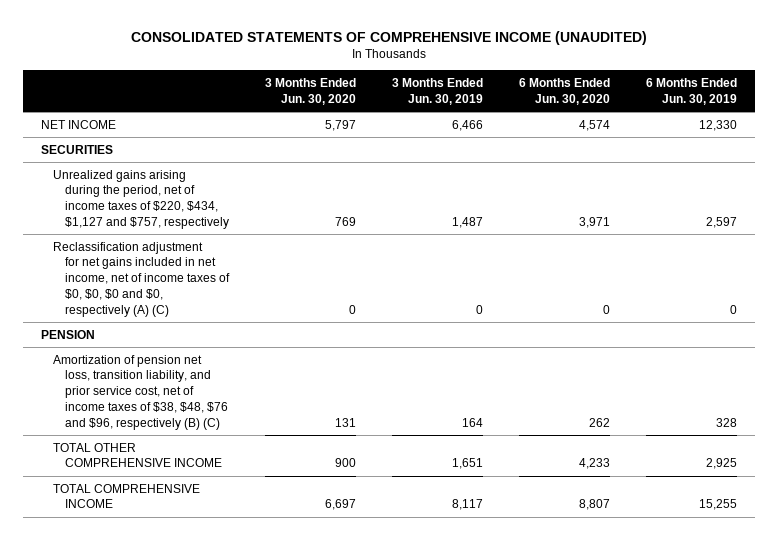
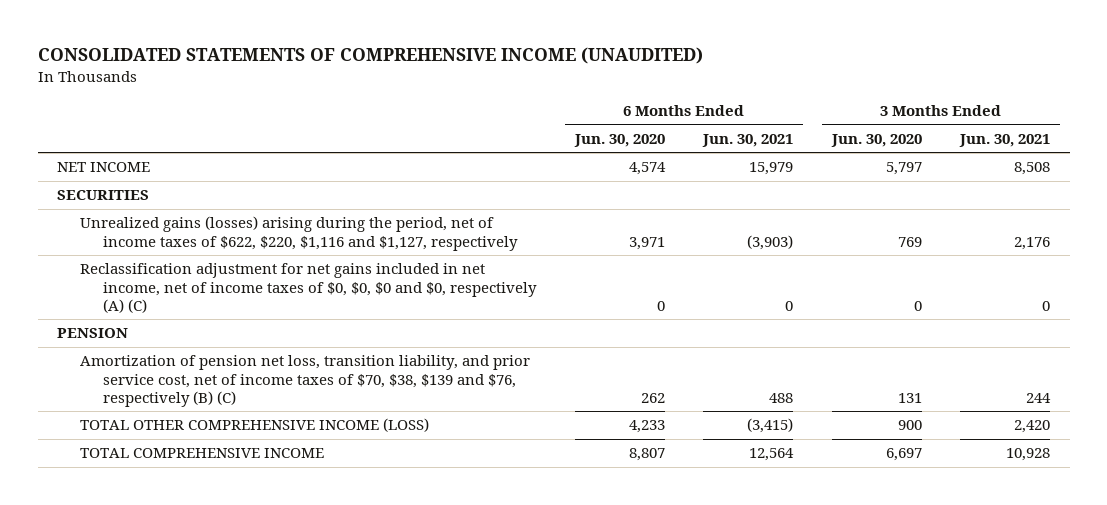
- | 3 Months Ended Jun. 30, 2020 | 3 Months Ended Jun. 30, 2019 | 6 Months Ended Jun. 30, 2020 | 6 Months Ended Jun. 30, 2019
+ | 6 Months Ended Jun. 30, 2020 | 6 Months Ended Jun. 30, 2021 | 3 Months Ended Jun. 30, 2020 | 3 Months Ended Jun. 30, 2021
- Unrealized gains arising during the period, net of income taxes of $220, $434, $1,127 and $757, respectively | 769 | 1,487 | 3,971 | 2,597
+ Unrealized gains (losses) arising during the period, net of income taxes of $622, $220, $1,116 and $1,127, respectively | 3,971 | (3,903) | 769 | 2,176
- Amortization of pension net loss, transition liability, and prior service cost, net of income taxes of $38, $48, $76 and $96, respectively (B) (C) | 131 | 164 | 262 | 328
- TOTAL OTHER COMPREHENSIVE INCOME | 900 | 1,651 | 4,233 | 2,925
+ Amortization of pension net loss, transition liability, and prior service cost, net of income taxes of $70, $38, $139 and $76, respectively (B) (C) | 262 | 488 | 131 | 244
+ TOTAL OTHER COMPREHENSIVE INCOME (LOSS) | 4,233 | (3,415) | 900 | 2,420

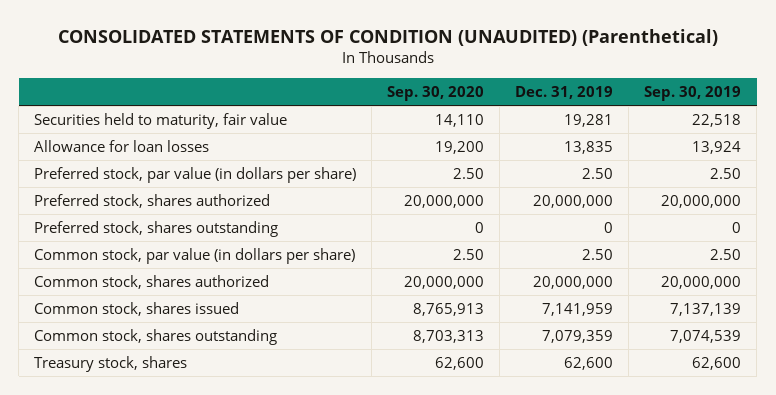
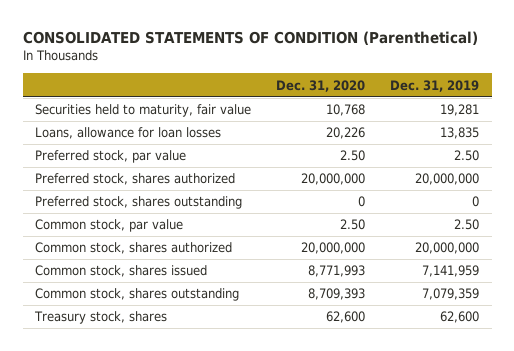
- CONSOLIDATED STATEMENTS OF CONDITION (UNAUDITED) (Parenthetical)
+ CONSOLIDATED STATEMENTS OF CONDITION (Parenthetical)
- | Sep. 30, 2020 | Dec. 31, 2019 | Sep. 30, 2019
+ | Dec. 31, 2020 | Dec. 31, 2019
- Allowance for loan losses | 19,200 | 13,835 | 13,924
- Preferred stock, par value (in dollars per share) | 2.50 | 2.50 | 2.50
+ Loans, allowance for loan losses | 20,226 | 13,835
+ Preferred stock, par value | 2.50 | 2.50
- Common stock, par value (in dollars per share) | 2.50 | 2.50 | 2.50
+ Common stock, par value | 2.50 | 2.50

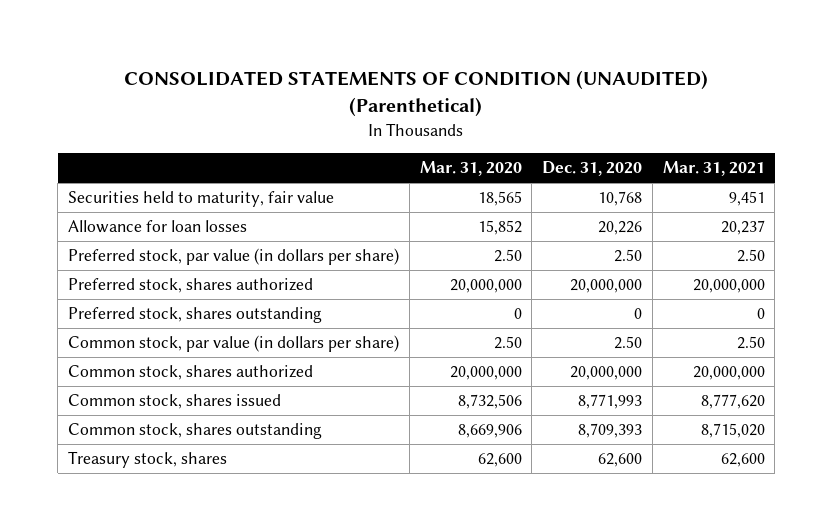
- CONSOLIDATED STATEMENTS OF CONDITION (Parenthetical)
+ CONSOLIDATED STATEMENTS OF CONDITION (UNAUDITED) (Parenthetical)
- | Dec. 31, 2020 | Dec. 31, 2019
+ | Mar. 31, 2020 | Dec. 31, 2020 | Mar. 31, 2021
- Loans, allowance for loan losses | 20,226 | 13,835
- Preferred stock, par value | 2.50 | 2.50
+ Allowance for loan losses | 15,852 | 20,226 | 20,237
+ Preferred stock, par value (in dollars per share) | 2.50 | 2.50 | 2.50
- Common stock, par value | 2.50 | 2.50
+ Common stock, par value (in dollars per share) | 2.50 | 2.50 | 2.50

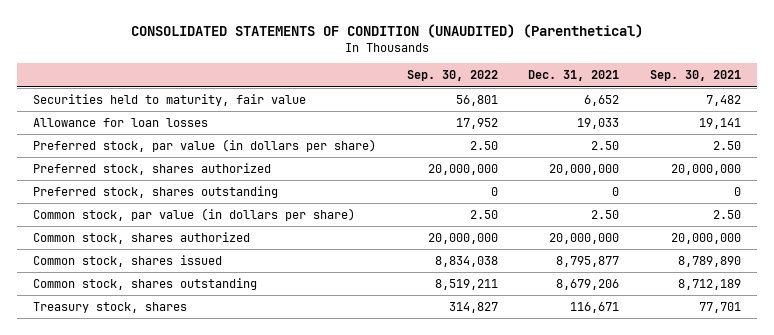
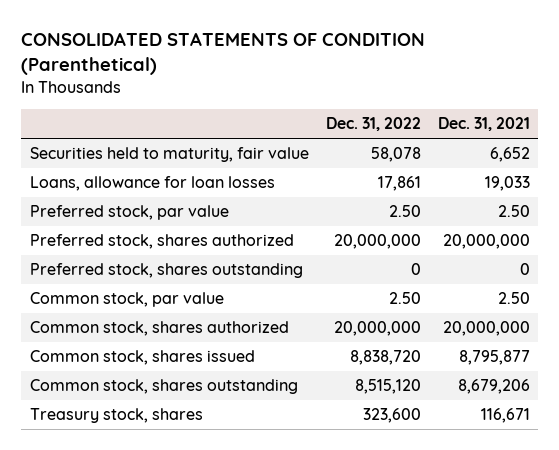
- CONSOLIDATED STATEMENTS OF CONDITION (UNAUDITED) (Parenthetical)
+ CONSOLIDATED STATEMENTS OF CONDITION (Parenthetical)
- | Sep. 30, 2022 | Dec. 31, 2021 | Sep. 30, 2021
+ | Dec. 31, 2022 | Dec. 31, 2021
- Allowance for loan losses | 17,952 | 19,033 | 19,141
- Preferred stock, par value (in dollars per share) | 2.50 | 2.50 | 2.50
+ Loans, allowance for loan losses | 17,861 | 19,033
+ Preferred stock, par value | 2.50 | 2.50
- Common stock, par value (in dollars per share) | 2.50 | 2.50 | 2.50
+ Common stock, par value | 2.50 | 2.50

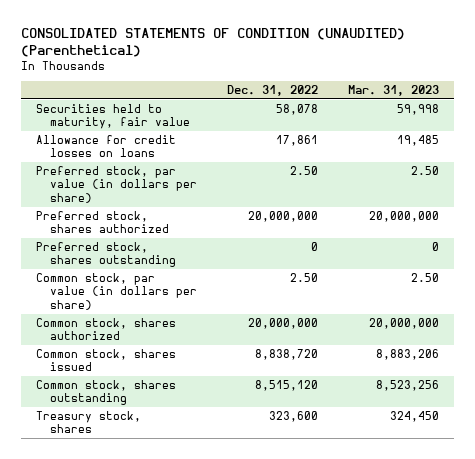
- CONSOLIDATED STATEMENTS OF CONDITION (Parenthetical)
+ CONSOLIDATED STATEMENTS OF CONDITION (UNAUDITED) (Parenthetical)
- | Dec. 31, 2022 | Dec. 31, 2021
+ | Dec. 31, 2022 | Mar. 31, 2023
- Loans, allowance for loan losses | 17,861 | 19,033
- Preferred stock, par value | 2.50 | 2.50
+ Allowance for credit losses on loans | 17,861 | 19,485
+ Preferred stock, par value (in dollars per share) | 2.50 | 2.50
- Common stock, par value | 2.50 | 2.50
+ Common stock, par value (in dollars per share) | 2.50 | 2.50

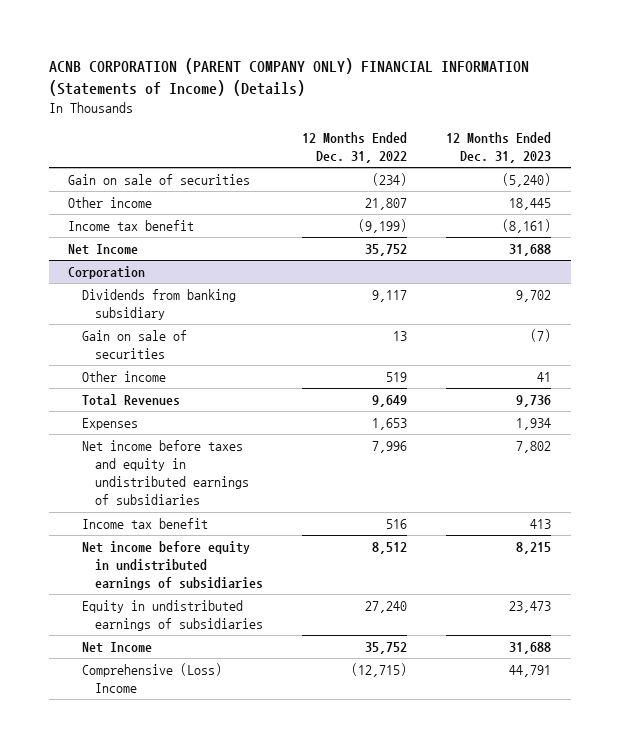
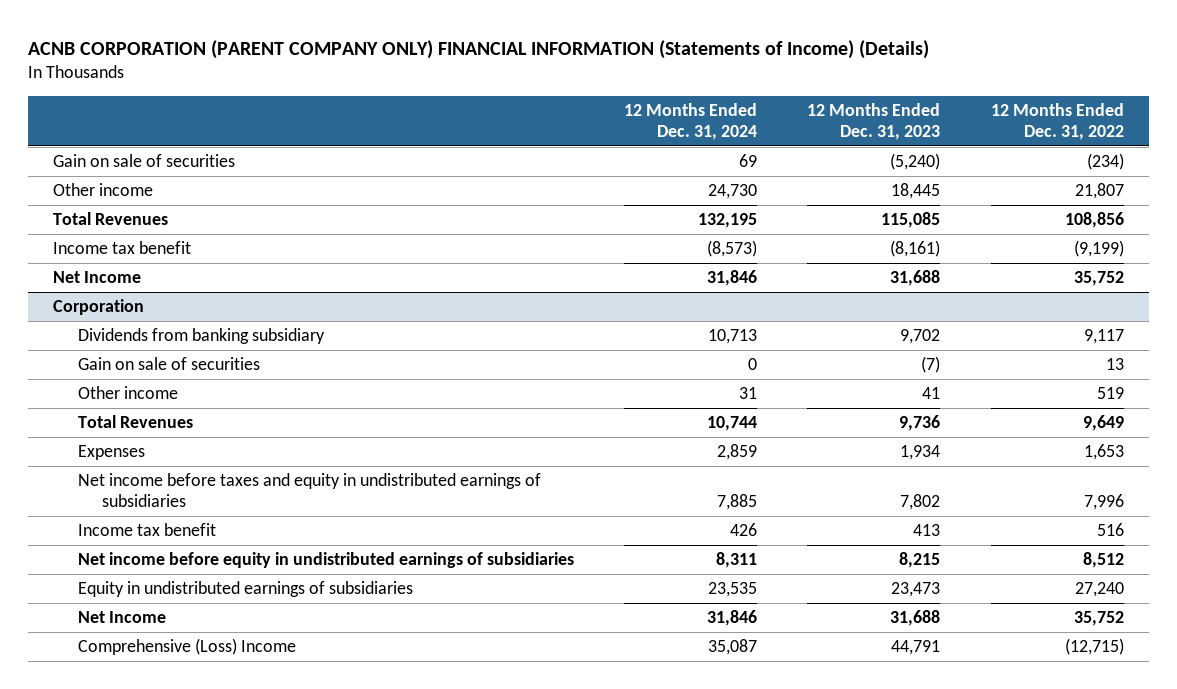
- | 12 Months Ended Dec. 31, 2022 | 12 Months Ended Dec. 31, 2023
+ | 12 Months Ended Dec. 31, 2024 | 12 Months Ended Dec. 31, 2023 | 12 Months Ended Dec. 31, 2022
+ Total Revenues | 132,195 | 115,085 | 108,856

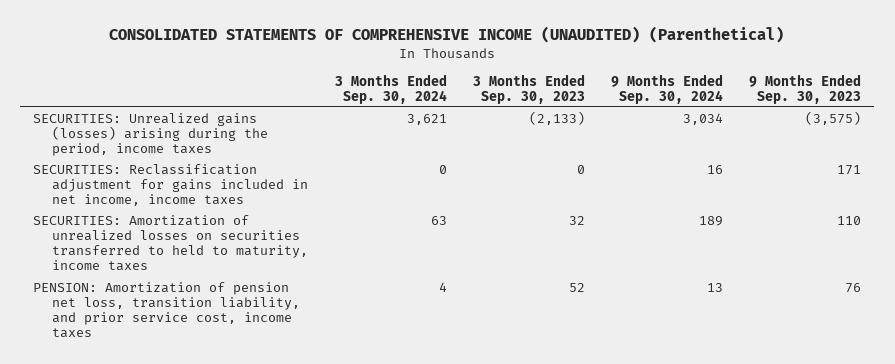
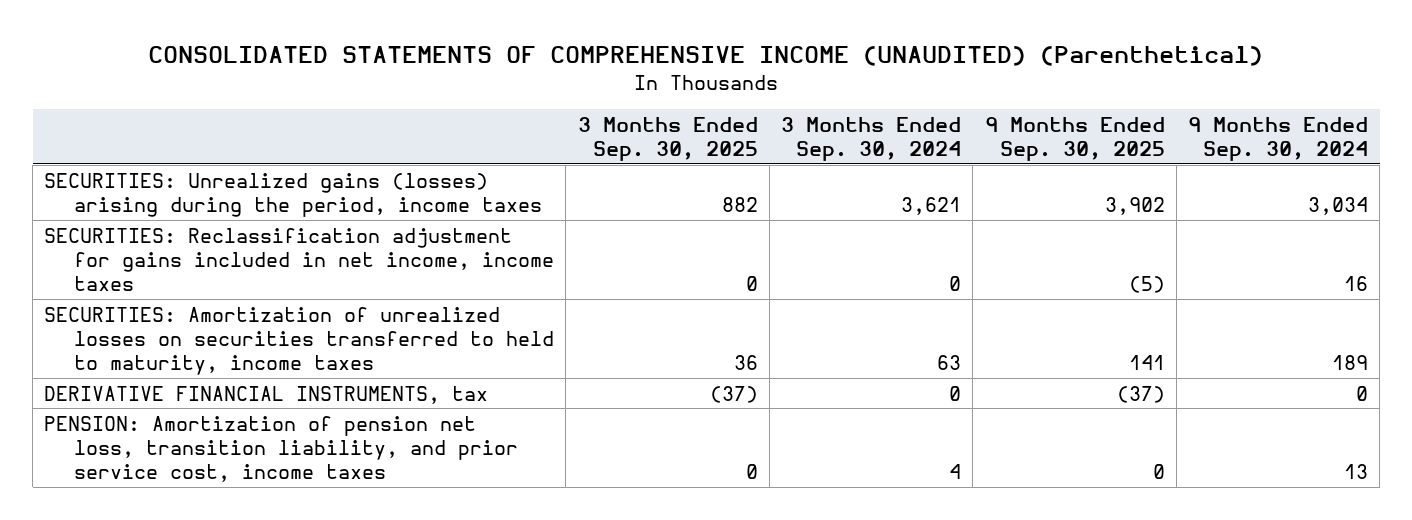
- | 3 Months Ended Sep. 30, 2024 | 3 Months Ended Sep. 30, 2023 | 9 Months Ended Sep. 30, 2024 | 9 Months Ended Sep. 30, 2023
+ | 3 Months Ended Sep. 30, 2025 | 3 Months Ended Sep. 30, 2024 | 9 Months Ended Sep. 30, 2025 | 9 Months Ended Sep. 30, 2024
+ DERIVATIVE FINANCIAL INSTRUMENTS, tax | (37) | 0 | (37) | 0

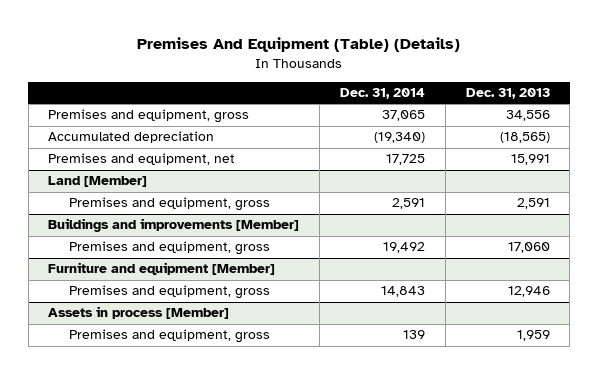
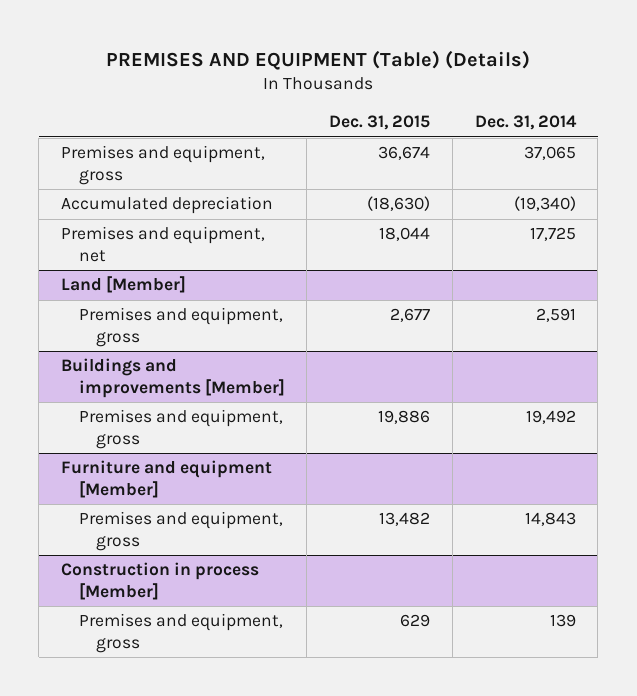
- Premises And Equipment (Table) (Details)
+ PREMISES AND EQUIPMENT (Table) (Details)
- | Dec. 31, 2014 | Dec. 31, 2013
+ | Dec. 31, 2015 | Dec. 31, 2014
- Assets in process [Member]
+ Construction in process [Member]

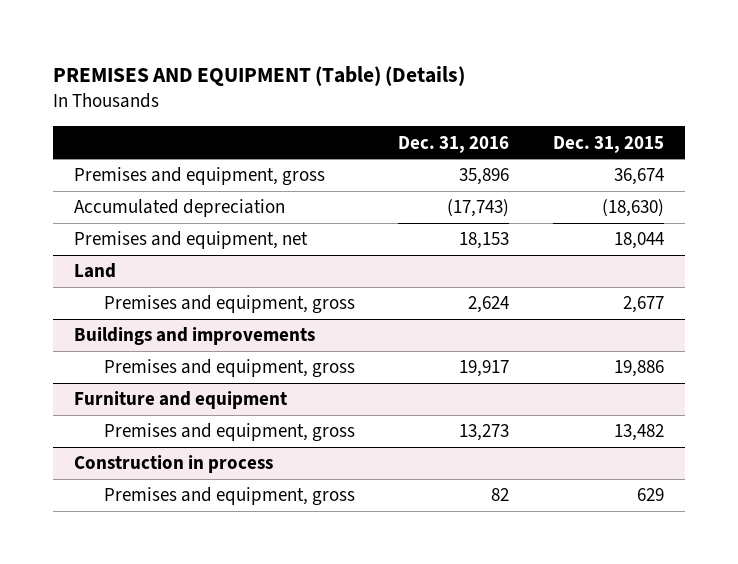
- | Dec. 31, 2015 | Dec. 31, 2014
+ | Dec. 31, 2016 | Dec. 31, 2015
- Land [Member]
+ Land
- Buildings and improvements [Member]
+ Buildings and improvements
- Furniture and equipment [Member]
+ Furniture and equipment
- Construction in process [Member]
+ Construction in process

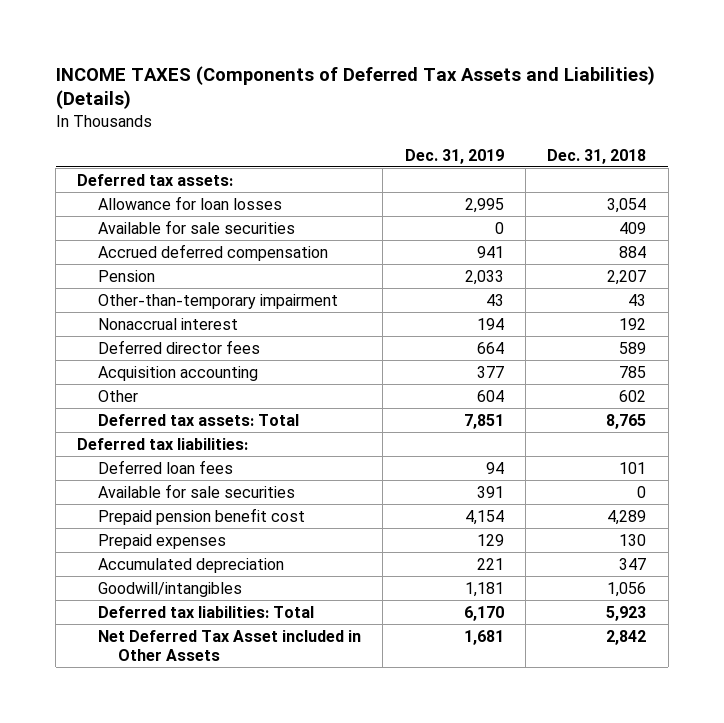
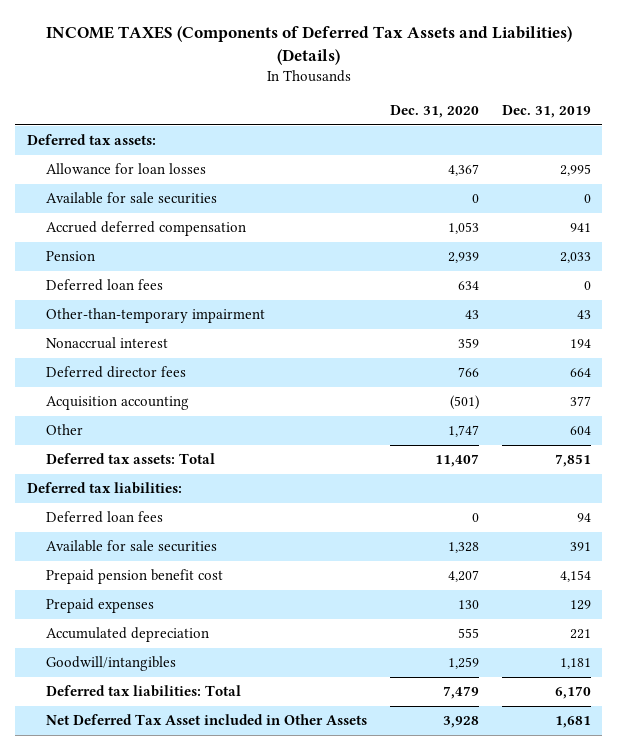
- | Dec. 31, 2019 | Dec. 31, 2018
+ | Dec. 31, 2020 | Dec. 31, 2019
+ Deferred loan fees | 634 | 0

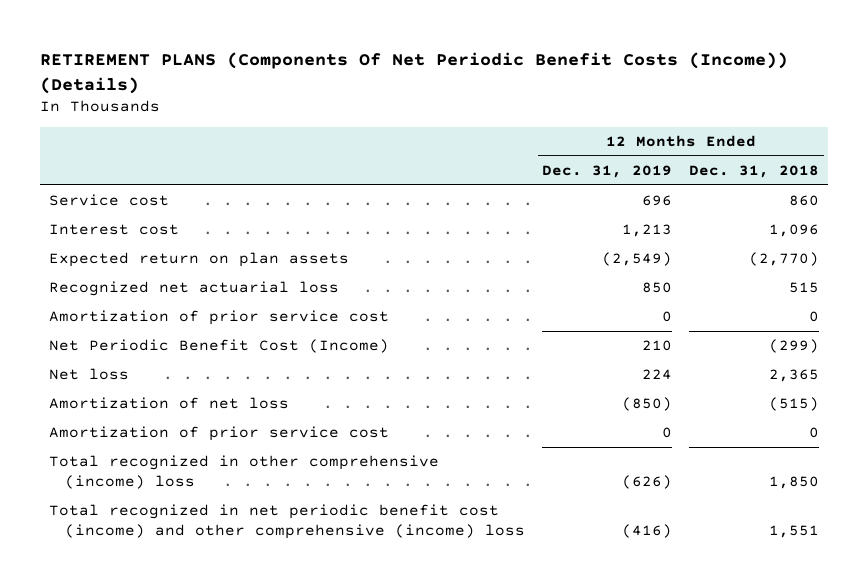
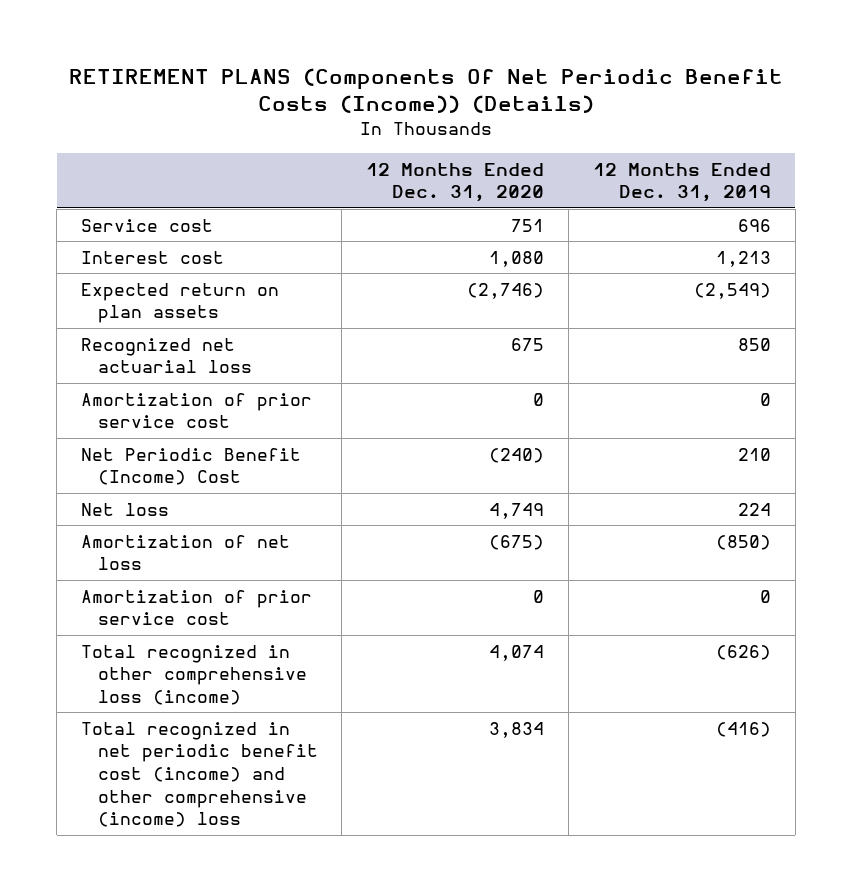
- | 12 Months Ended Dec. 31, 2019 | 12 Months Ended Dec. 31, 2018
+ | 12 Months Ended Dec. 31, 2020 | 12 Months Ended Dec. 31, 2019
- Net Periodic Benefit Cost (Income) | 210 | (299)
+ Net Periodic Benefit (Income) Cost | (240) | 210
- Total recognized in other comprehensive (income) loss | (626) | 1,850
+ Total recognized in other comprehensive loss (income) | 4,074 | (626)

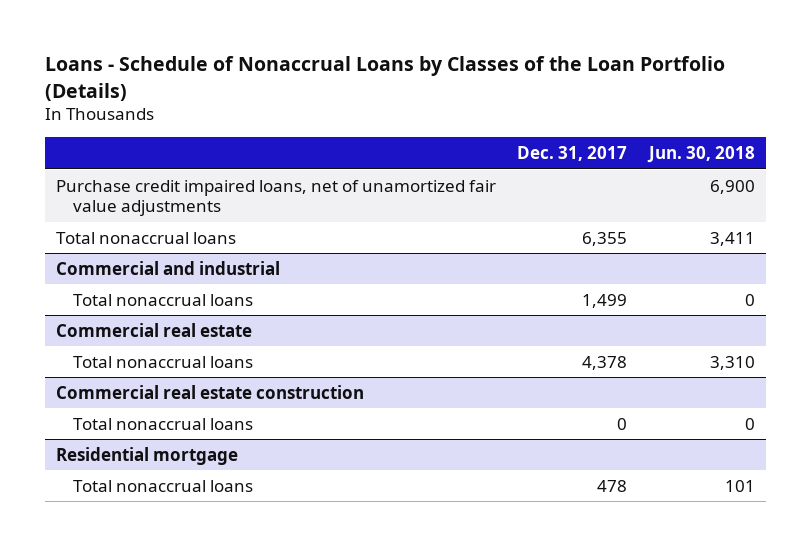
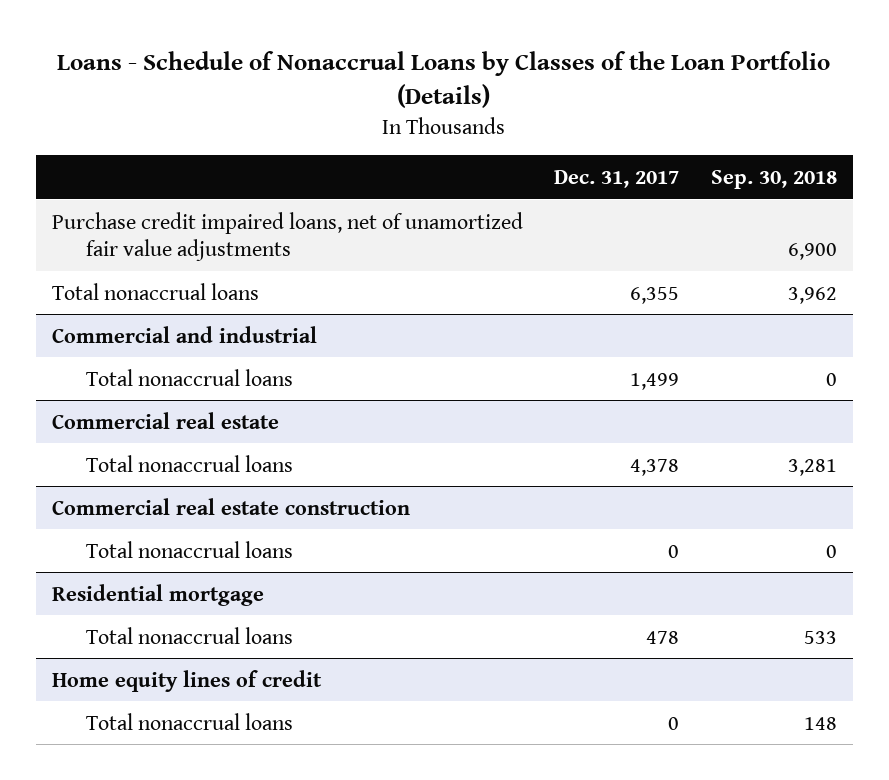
- | Dec. 31, 2017 | Jun. 30, 2018
+ | Dec. 31, 2017 | Sep. 30, 2018
+ Home equity lines of credit
+ Total nonaccrual loans | 0 | 148

